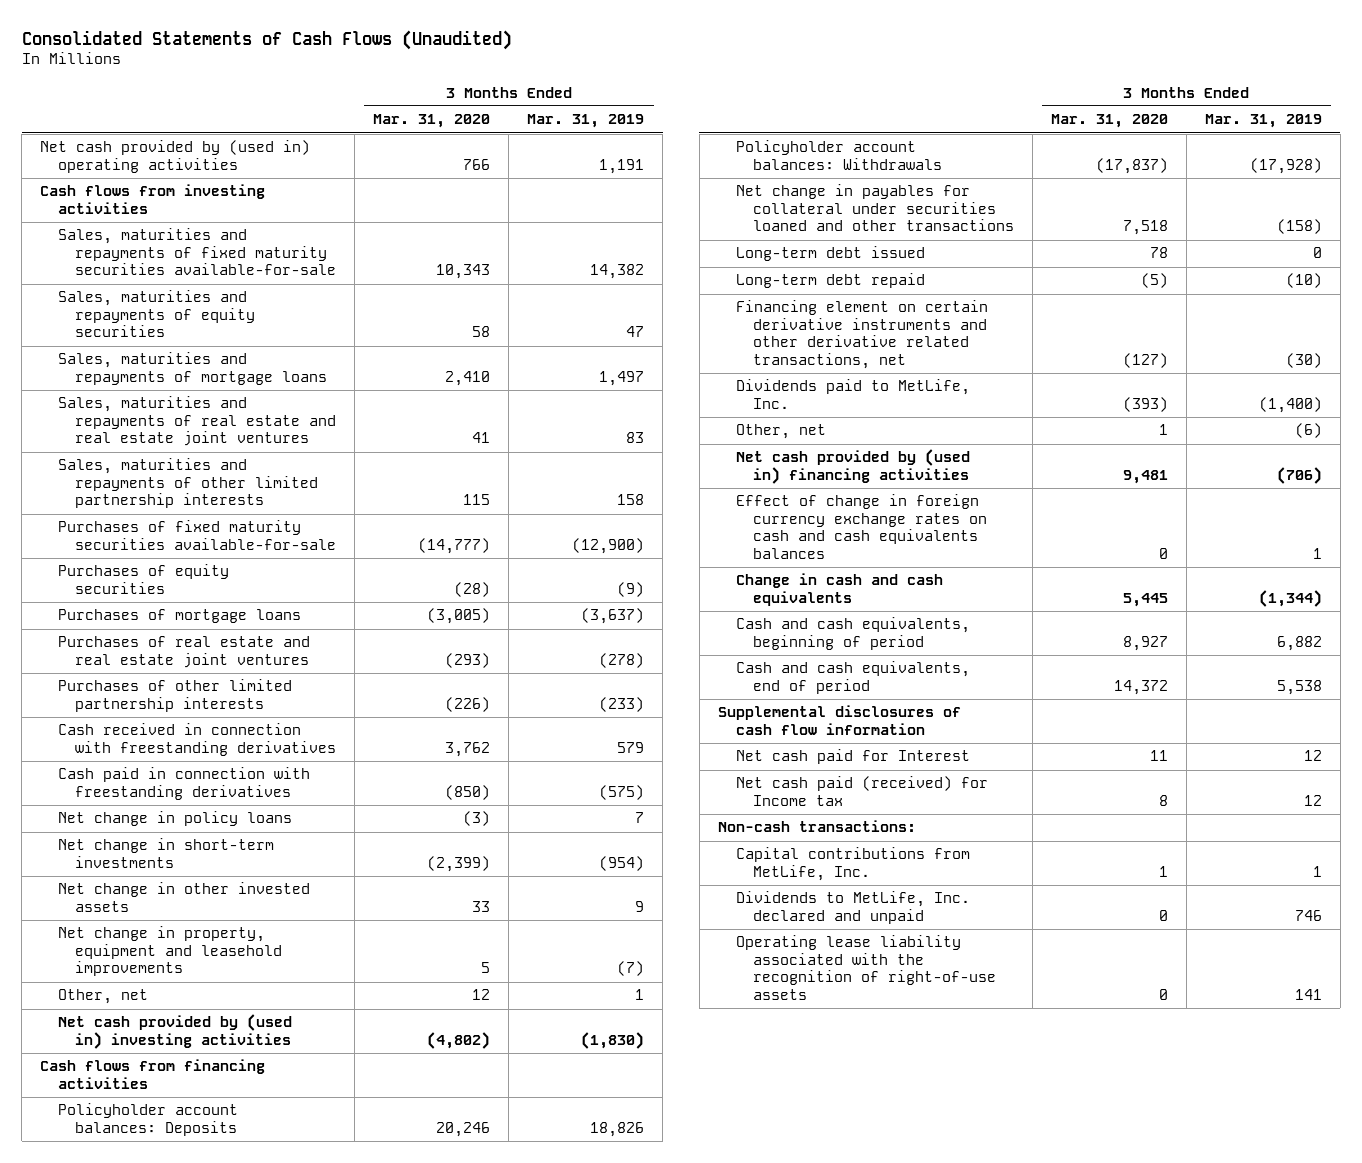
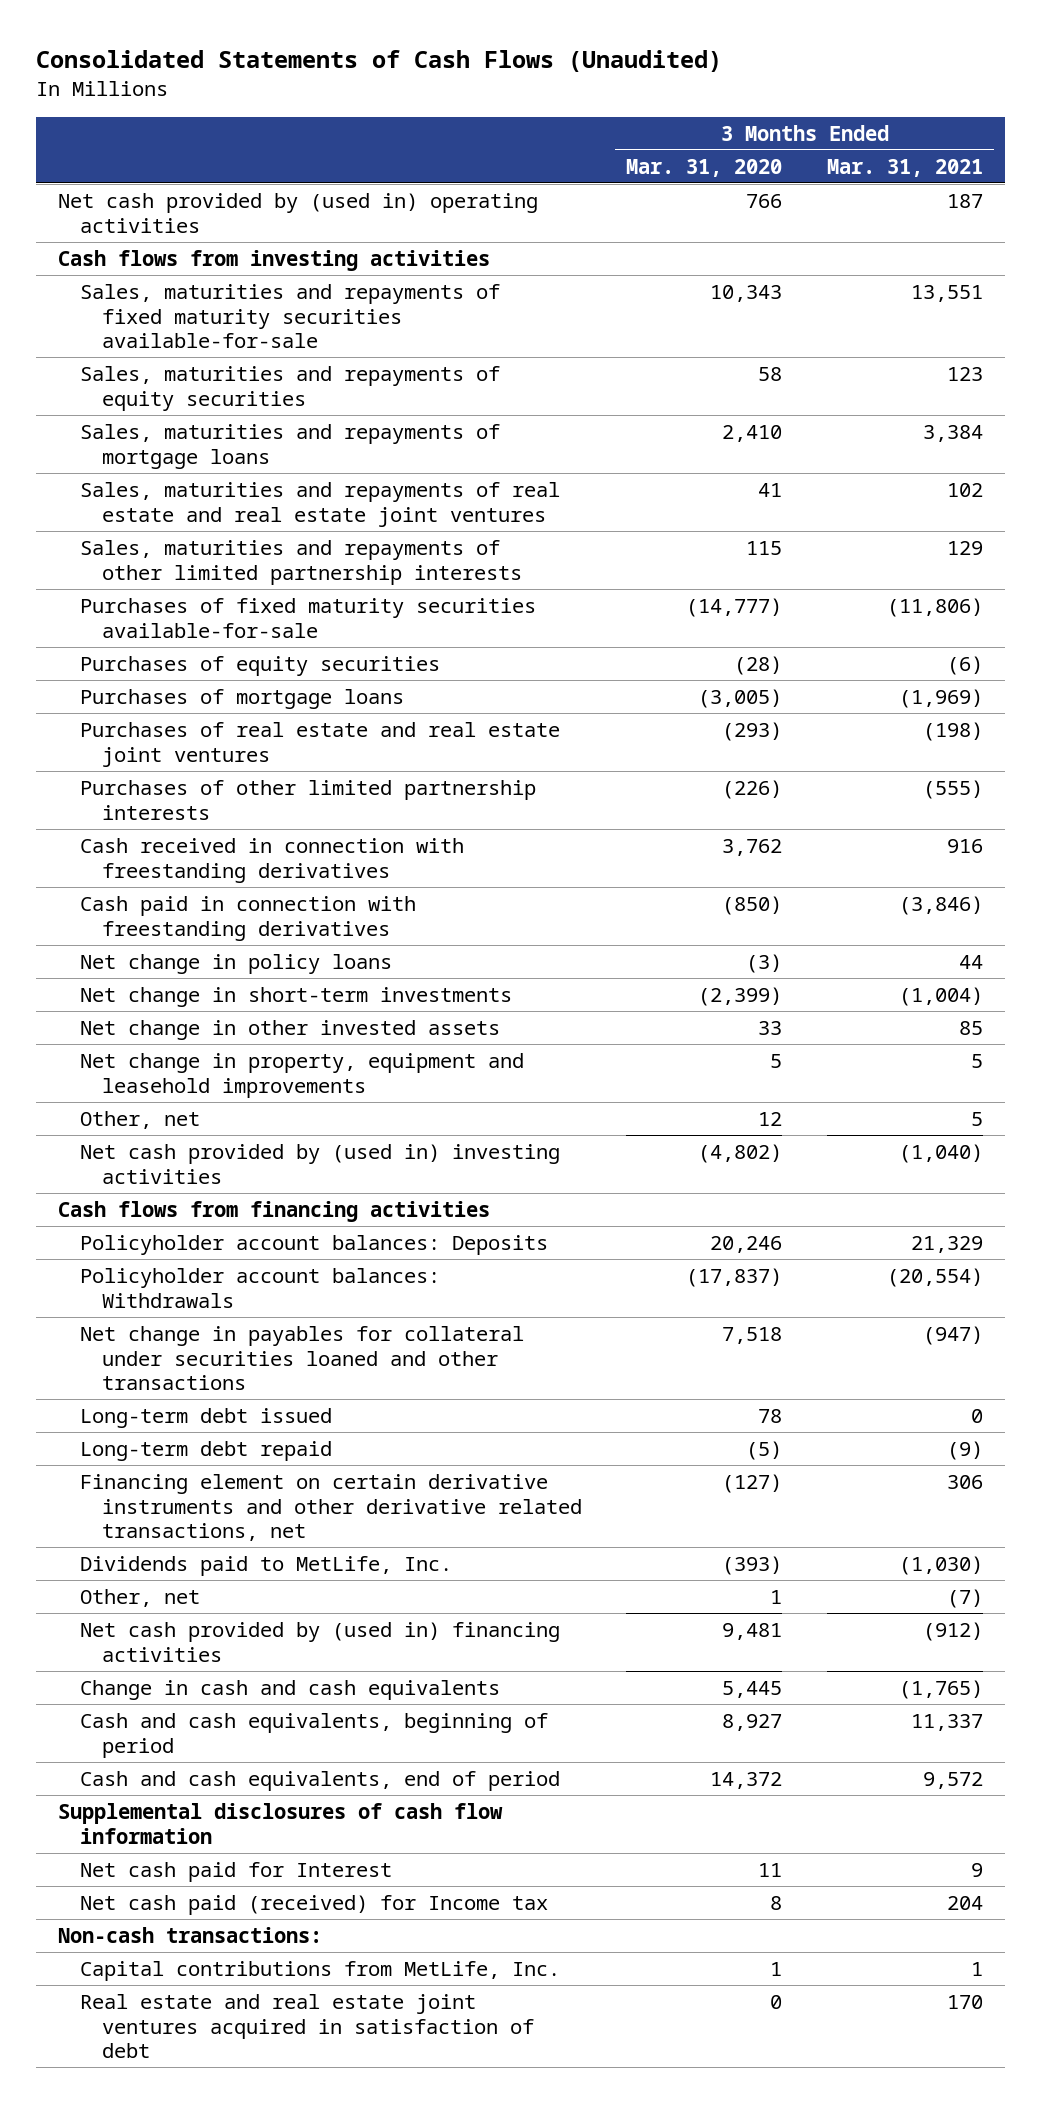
- | 3 Months Ended Mar. 31, 2020 | 3 Months Ended Mar. 31, 2019
+ | 3 Months Ended Mar. 31, 2020 | 3 Months Ended Mar. 31, 2021
- Effect of change in foreign currency exchange rates on cash and cash equivalents balances | 0 | 1
- Dividends to MetLife, Inc. declared and unpaid | 0 | 746
- Operating lease liability associated with the recognition of right-of-use assets | 0 | 141
+ Real estate and real estate joint ventures acquired in satisfaction of debt | 0 | 170

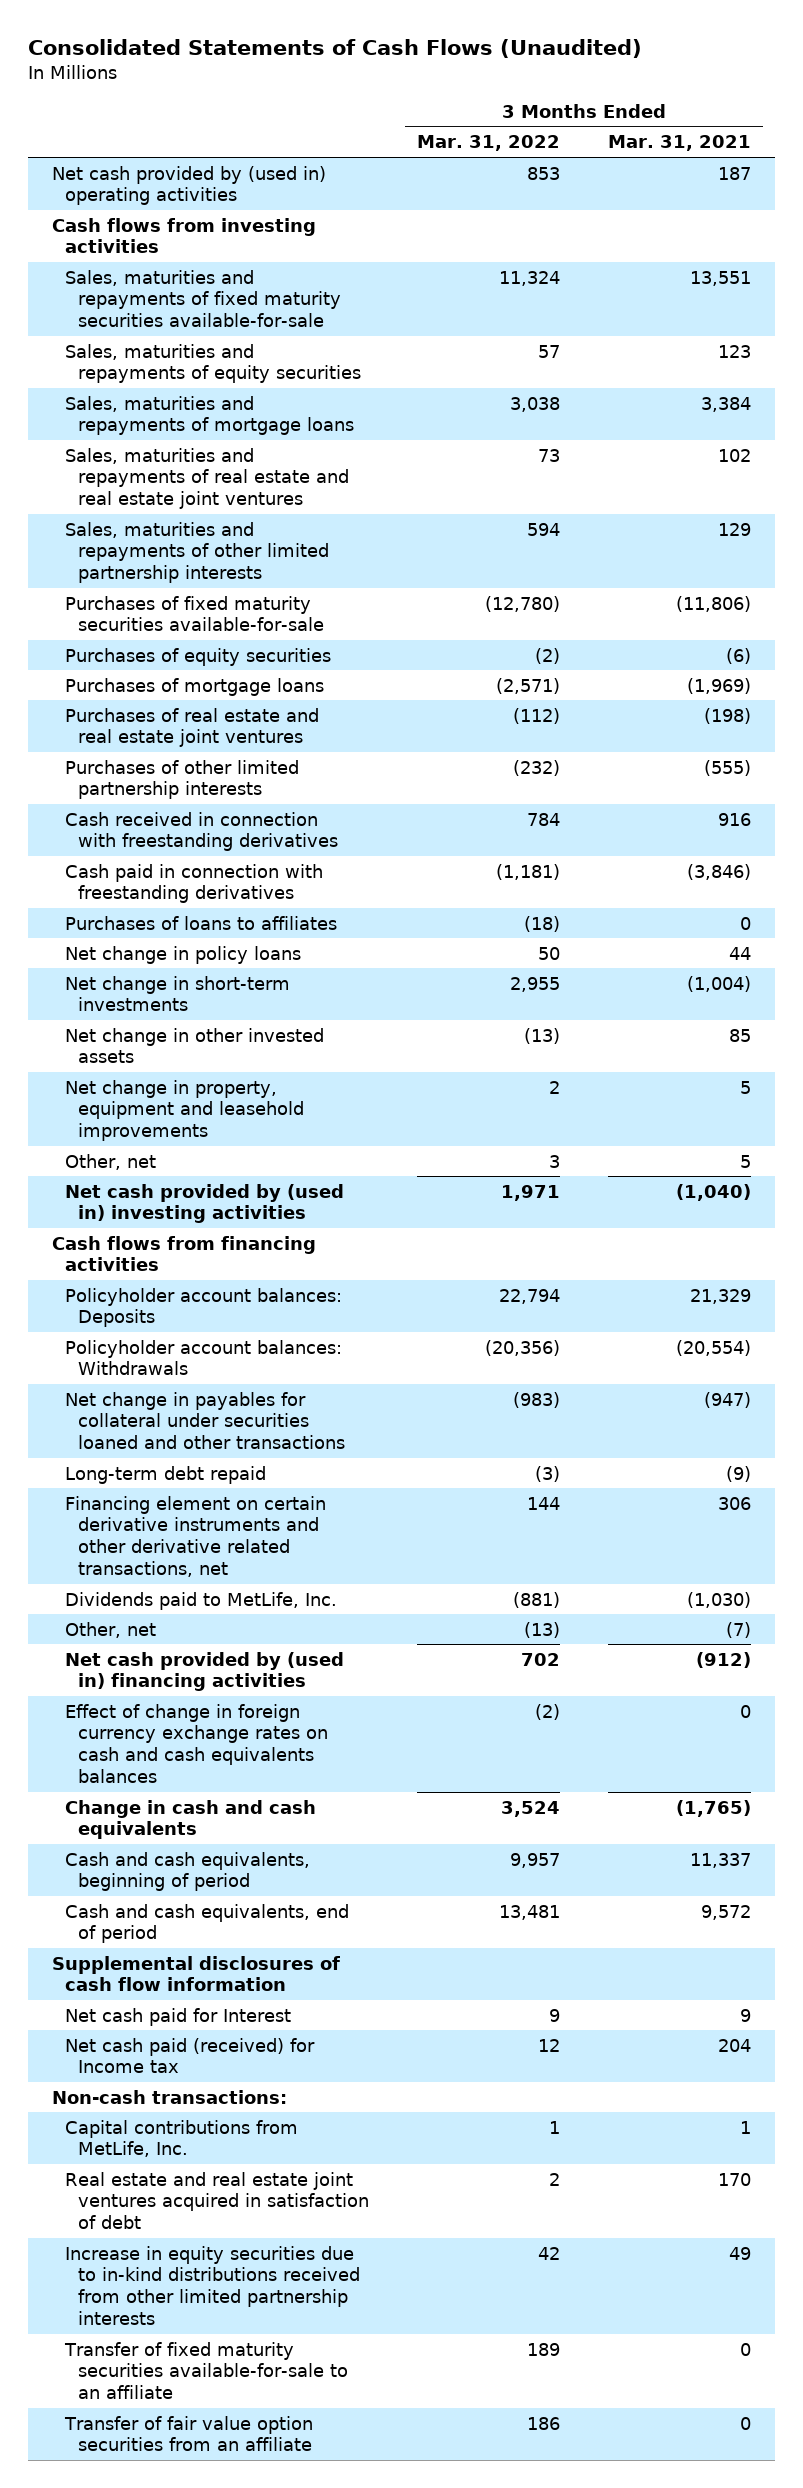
- | 3 Months Ended Mar. 31, 2020 | 3 Months Ended Mar. 31, 2021
+ | 3 Months Ended Mar. 31, 2022 | 3 Months Ended Mar. 31, 2021
+ Purchases of loans to affiliates | (18) | 0
- Long-term debt issued | 78 | 0
+ Effect of change in foreign currency exchange rates on cash and cash equivalents balances | (2) | 0
+ Increase in equity securities due to in-kind distributions received from other limited partnership interests | 42 | 49
+ Transfer of fixed maturity securities available-for-sale to an affiliate | 189 | 0
+ Transfer of fair value option securities from an affiliate | 186 | 0

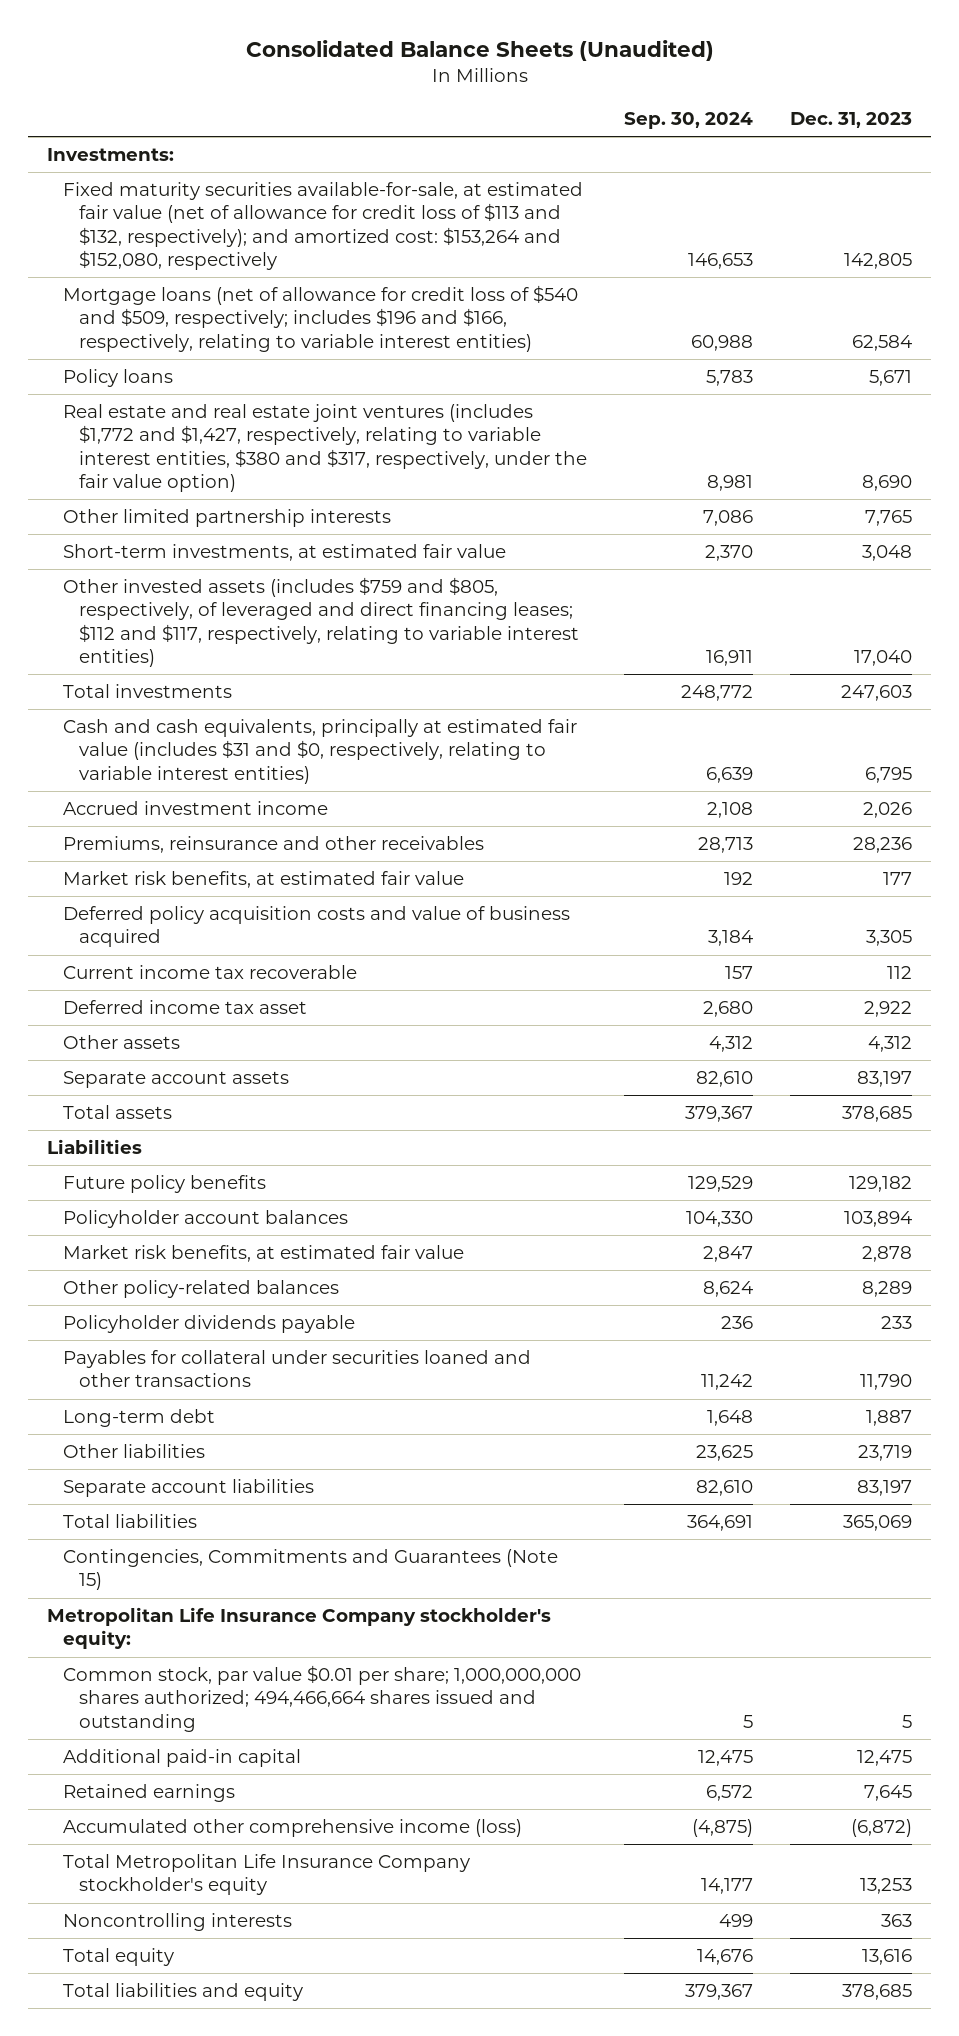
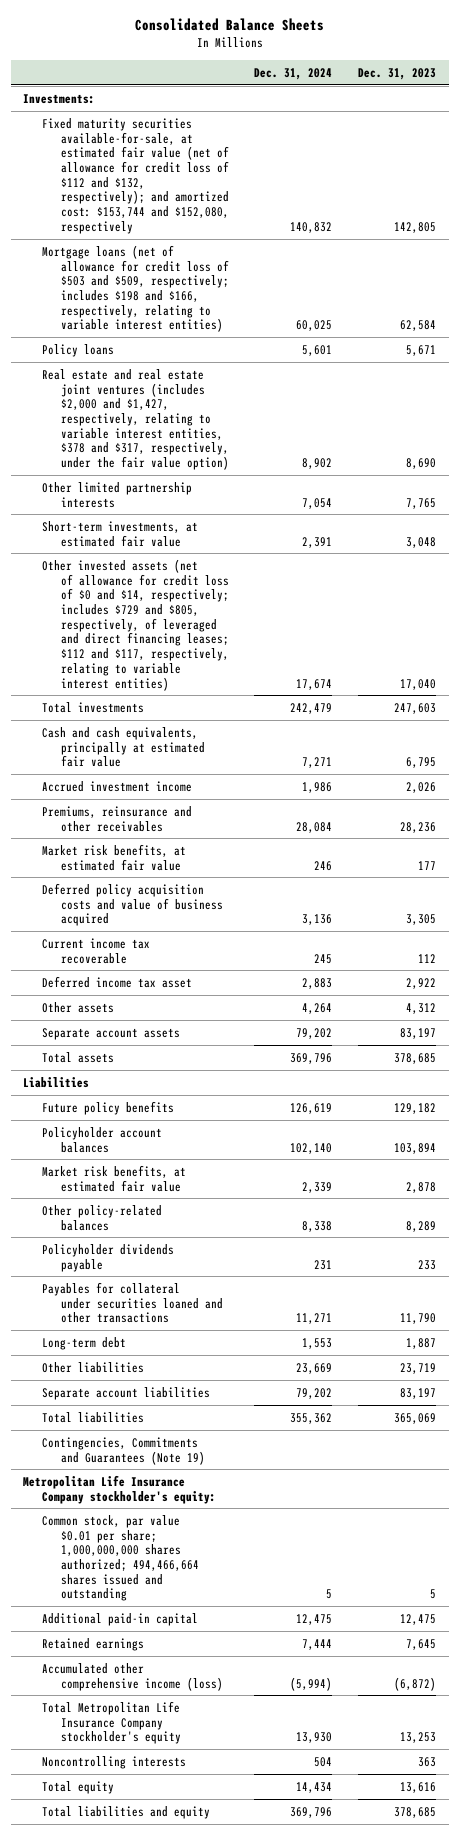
- Consolidated Balance Sheets (Unaudited)
+ Consolidated Balance Sheets
- | Sep. 30, 2024 | Dec. 31, 2023
+ | Dec. 31, 2024 | Dec. 31, 2023
- Fixed maturity securities available-for-sale, at estimated fair value (net of allowance for credit loss of $113 and $132, respectively); and amortized cost: $153,264 and $152,080, respectively | 146,653 | 142,805
- Mortgage loans (net of allowance for credit loss of $540 and $509, respectively; includes $196 and $166, respectively, relating to variable interest entities) | 60,988 | 62,584
+ Fixed maturity securities available-for-sale, at estimated fair value (net of allowance for credit loss of $112 and $132, respectively); and amortized cost: $153,744 and $152,080, respectively | 140,832 | 142,805
+ Mortgage loans (net of allowance for credit loss of $503 and $509, respectively; includes $198 and $166, respectively, relating to variable interest entities) | 60,025 | 62,584
- Real estate and real estate joint ventures (includes $1,772 and $1,427, respectively, relating to variable interest entities, $380 and $317, respectively, under the fair value option) | 8,981 | 8,690
+ Real estate and real estate joint ventures (includes $2,000 and $1,427, respectively, relating to variable interest entities, $378 and $317, respectively, under the fair value option) | 8,902 | 8,690
- Other invested assets (includes $759 and $805, respectively, of leveraged and direct financing leases; $112 and $117, respectively, relating to variable interest entities) | 16,911 | 17,040
+ Other invested assets (net of allowance for credit loss of $0 and $14, respectively; includes $729 and $805, respectively, of leveraged and direct financing leases; $112 and $117, respectively, relating to variable interest entities) | 17,674 | 17,040
- Cash and cash equivalents, principally at estimated fair value (includes $31 and $0, respectively, relating to variable interest entities) | 6,639 | 6,795
+ Cash and cash equivalents, principally at estimated fair value | 7,271 | 6,795
- Contingencies, Commitments and Guarantees (Note 15)
+ Contingencies, Commitments and Guarantees (Note 19)

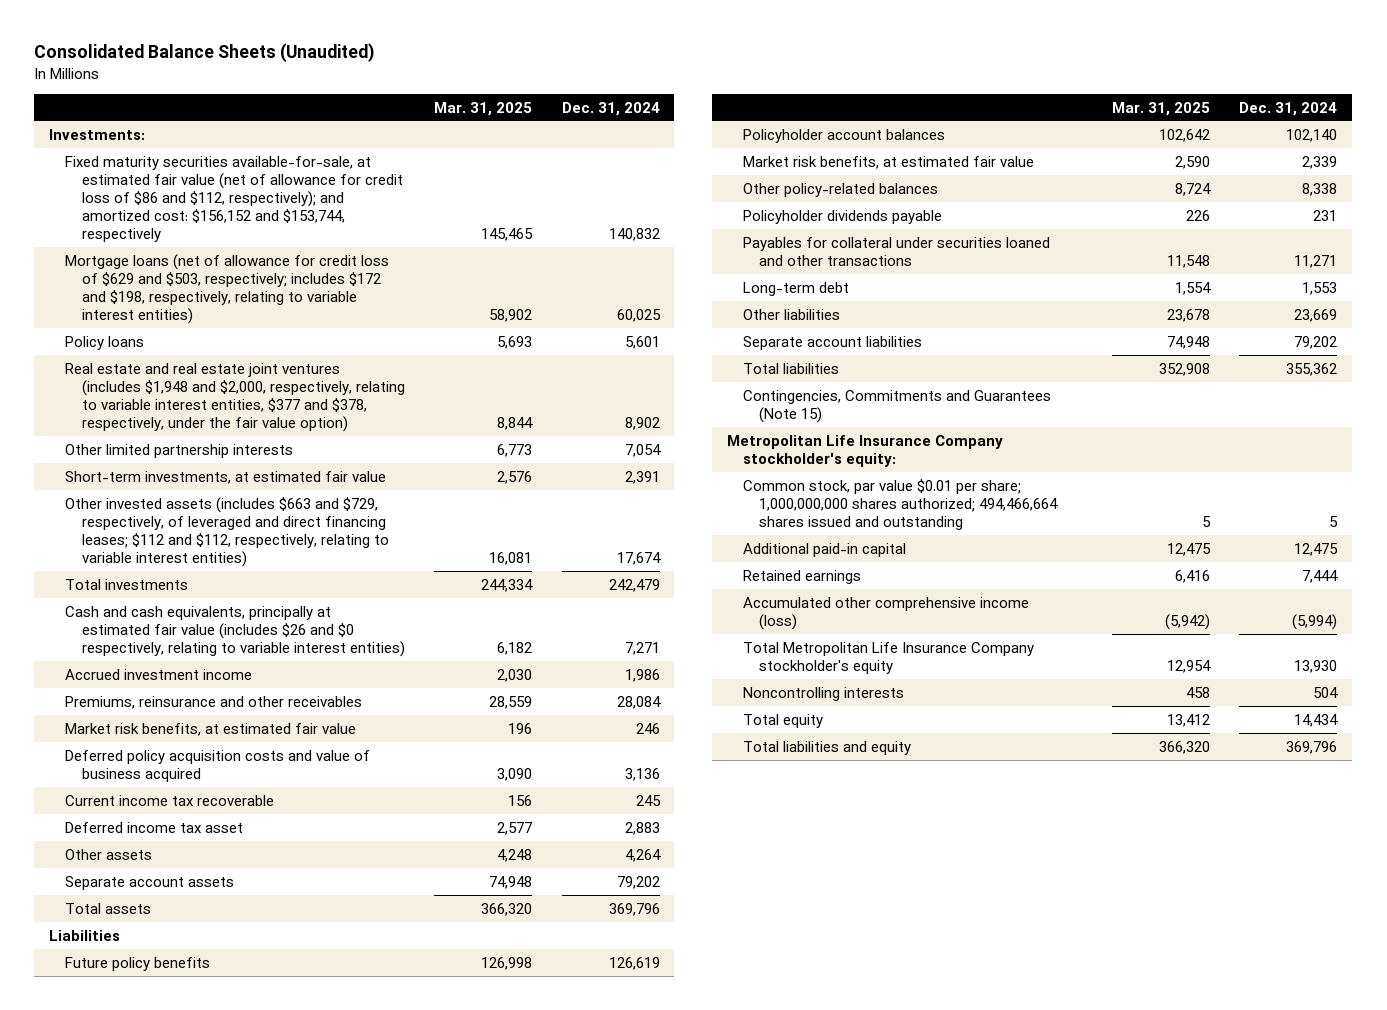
- Consolidated Balance Sheets
+ Consolidated Balance Sheets (Unaudited)
- | Dec. 31, 2024 | Dec. 31, 2023
+ | Mar. 31, 2025 | Dec. 31, 2024
- Fixed maturity securities available-for-sale, at estimated fair value (net of allowance for credit loss of $112 and $132, respectively); and amortized cost: $153,744 and $152,080, respectively | 140,832 | 142,805
- Mortgage loans (net of allowance for credit loss of $503 and $509, respectively; includes $198 and $166, respectively, relating to variable interest entities) | 60,025 | 62,584
+ Fixed maturity securities available-for-sale, at estimated fair value (net of allowance for credit loss of $86 and $112, respectively); and amortized cost: $156,152 and $153,744, respectively | 145,465 | 140,832
+ Mortgage loans (net of allowance for credit loss of $629 and $503, respectively; includes $172 and $198, respectively, relating to variable interest entities) | 58,902 | 60,025
- Real estate and real estate joint ventures (includes $2,000 and $1,427, respectively, relating to variable interest entities, $378 and $317, respectively, under the fair value option) | 8,902 | 8,690
+ Real estate and real estate joint ventures (includes $1,948 and $2,000, respectively, relating to variable interest entities, $377 and $378, respectively, under the fair value option) | 8,844 | 8,902
- Other invested assets (net of allowance for credit loss of $0 and $14, respectively; includes $729 and $805, respectively, of leveraged and direct financing leases; $112 and $117, respectively, relating to variable interest entities) | 17,674 | 17,040
+ Other invested assets (includes $663 and $729, respectively, of leveraged and direct financing leases; $112 and $112, respectively, relating to variable interest entities) | 16,081 | 17,674
- Cash and cash equivalents, principally at estimated fair value | 7,271 | 6,795
+ Cash and cash equivalents, principally at estimated fair value (includes $26 and $0 respectively, relating to variable interest entities) | 6,182 | 7,271
- Contingencies, Commitments and Guarantees (Note 19)
+ Contingencies, Commitments and Guarantees (Note 15)

